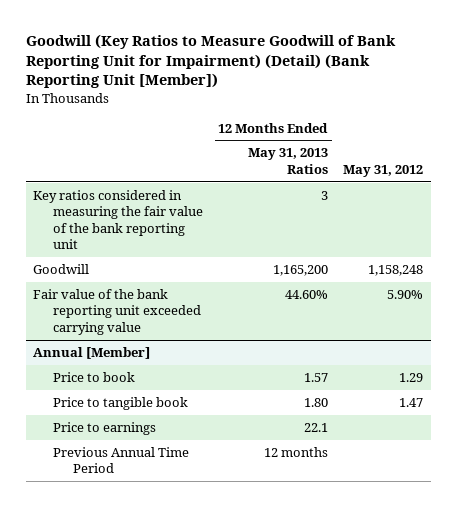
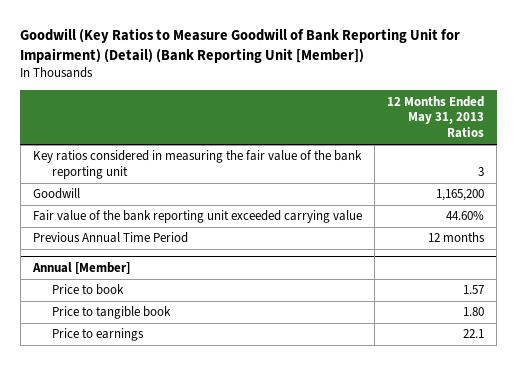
- | 12 Months Ended May 31, 2013 Ratios | May 31, 2012
+ | 12 Months Ended May 31, 2013 Ratios
+ Previous Annual Time Period | 12 months
@ Annual [Member]
- Previous Annual Time Period | 12 months |

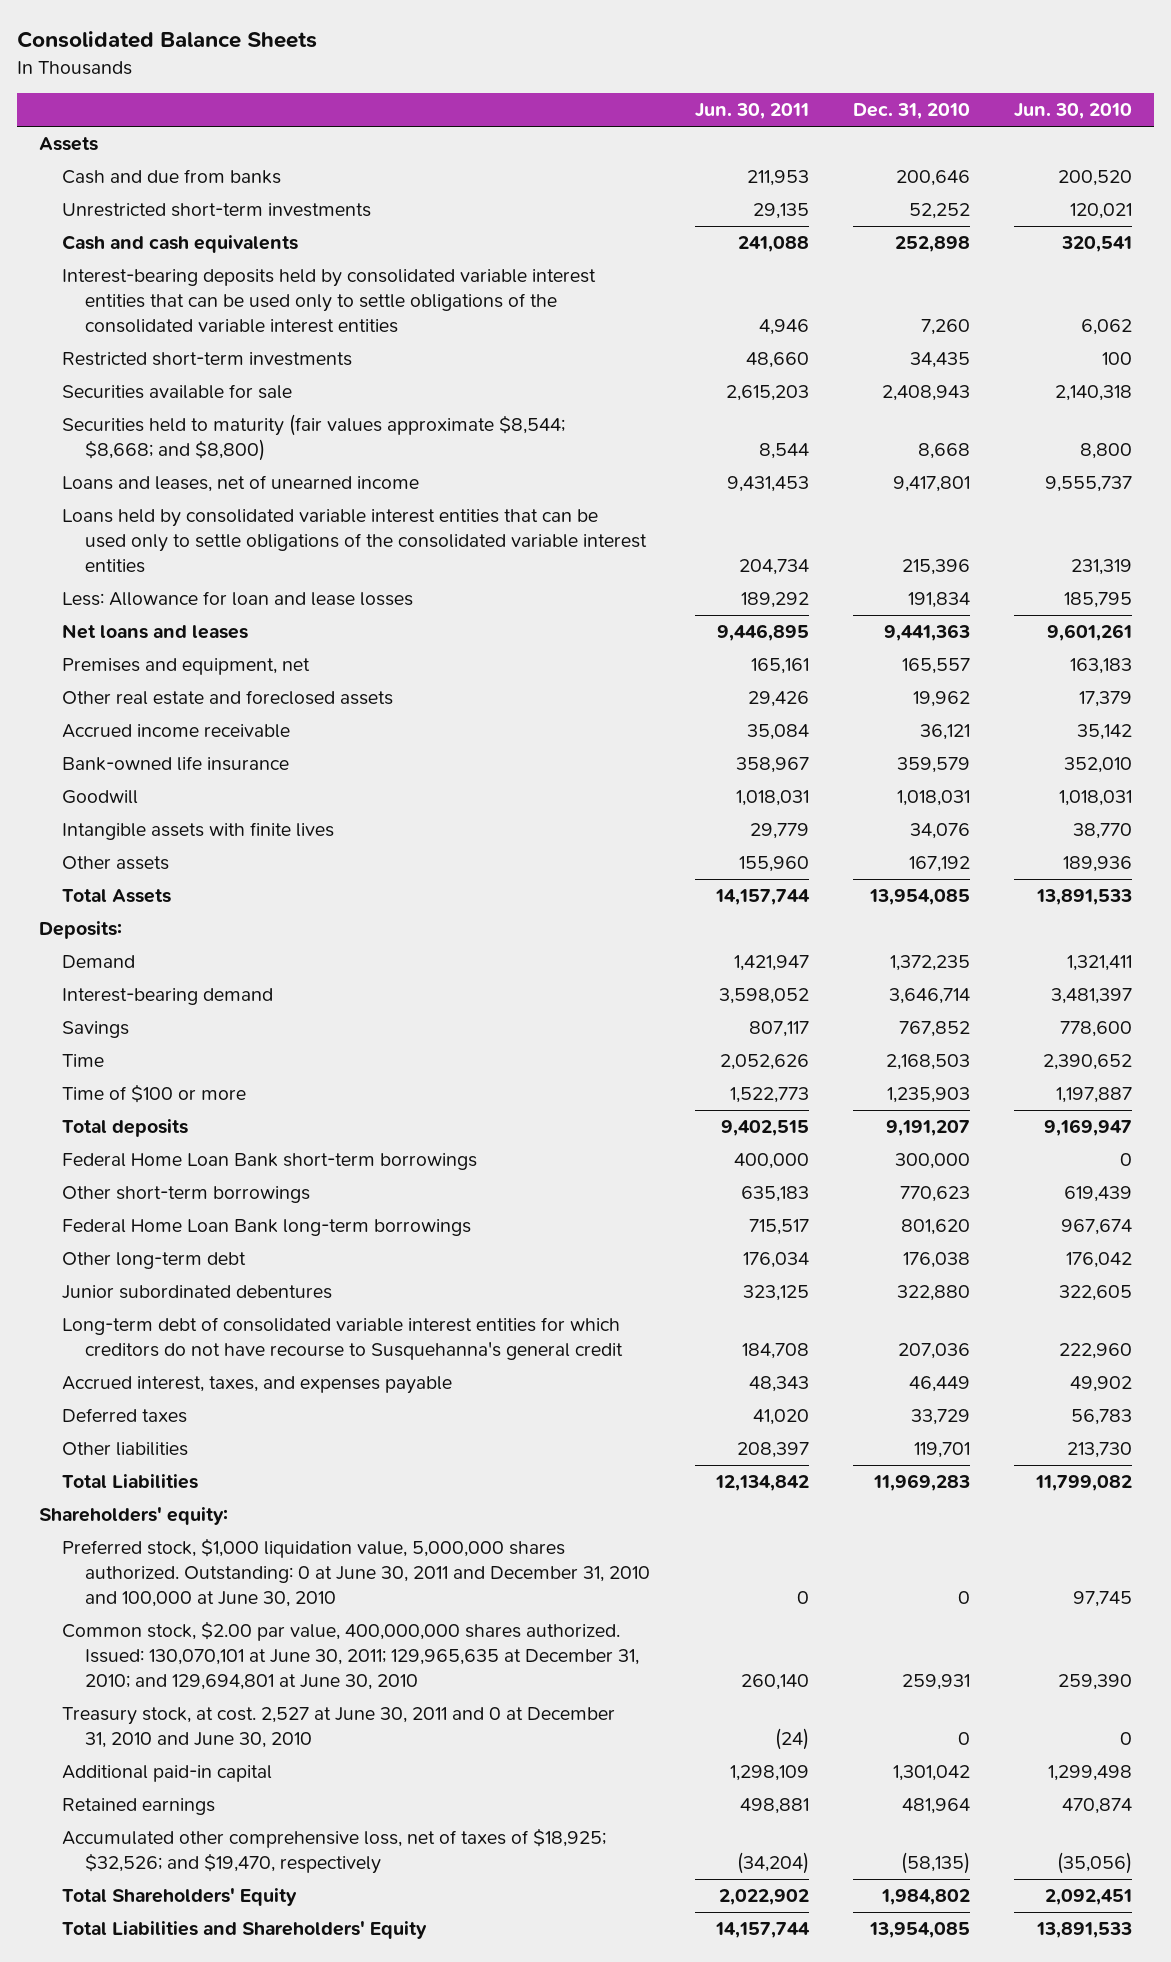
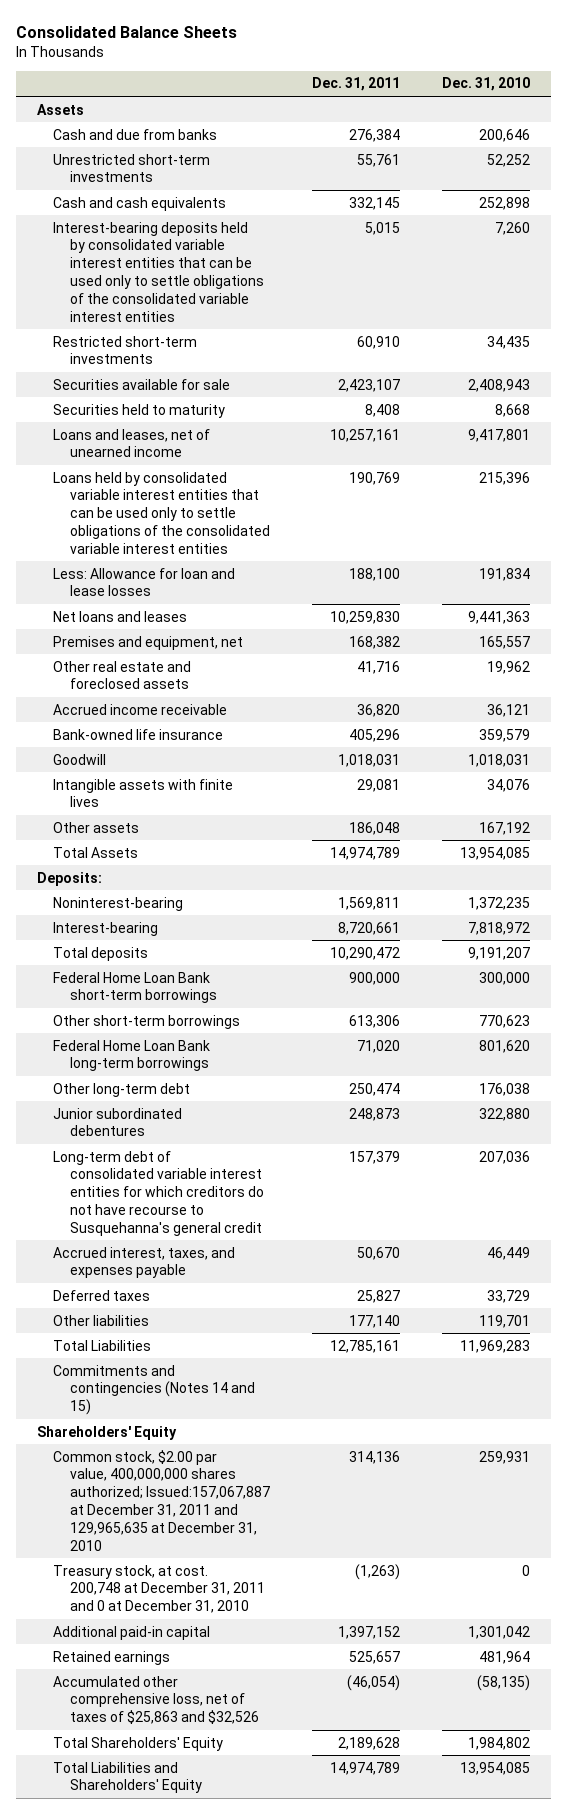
- | Jun. 30, 2011 | Dec. 31, 2010 | Jun. 30, 2010
+ | Dec. 31, 2011 | Dec. 31, 2010
- Securities held to maturity (fair values approximate $8,544; $8,668; and $8,800) | 8,544 | 8,668 | 8,800
+ Securities held to maturity | 8,408 | 8,668
- Demand | 1,421,947 | 1,372,235 | 1,321,411
- Interest-bearing demand | 3,598,052 | 3,646,714 | 3,481,397
- Savings | 807,117 | 767,852 | 778,600
- Time | 2,052,626 | 2,168,503 | 2,390,652
- Time of $100 or more | 1,522,773 | 1,235,903 | 1,197,887
+ Noninterest-bearing | 1,569,811 | 1,372,235
+ Interest-bearing | 8,720,661 | 7,818,972
- Shareholders' equity:
- Preferred stock, $1,000 liquidation value, 5,000,000 shares authorized. Outstanding: 0 at June 30, 2011 and December 31, 2010 and 100,000 at June 30, 2010 | 0 | 0 | 97,745
- Common stock, $2.00 par value, 400,000,000 shares authorized. Issued: 130,070,101 at June 30, 2011; 129,965,635 at December 31, 2010; and 129,694,801 at June 30, 2010 | 260,140 | 259,931 | 259,390
- Treasury stock, at cost. 2,527 at June 30, 2011 and 0 at December 31, 2010 and June 30, 2010 | (24) | 0 | 0
+ Commitments and contingencies (Notes 14 and 15)
+ Shareholders' Equity
+ Common stock, $2.00 par value, 400,000,000 shares authorized; Issued:157,067,887 at December 31, 2011 and 129,965,635 at December 31, 2010 | 314,136 | 259,931
+ Treasury stock, at cost. 200,748 at December 31, 2011 and 0 at December 31, 2010 | (1,263) | 0
- Accumulated other comprehensive loss, net of taxes of $18,925; $32,526; and $19,470, respectively | (34,204) | (58,135) | (35,056)
+ Accumulated other comprehensive loss, net of taxes of $25,863 and $32,526 | (46,054) | (58,135)

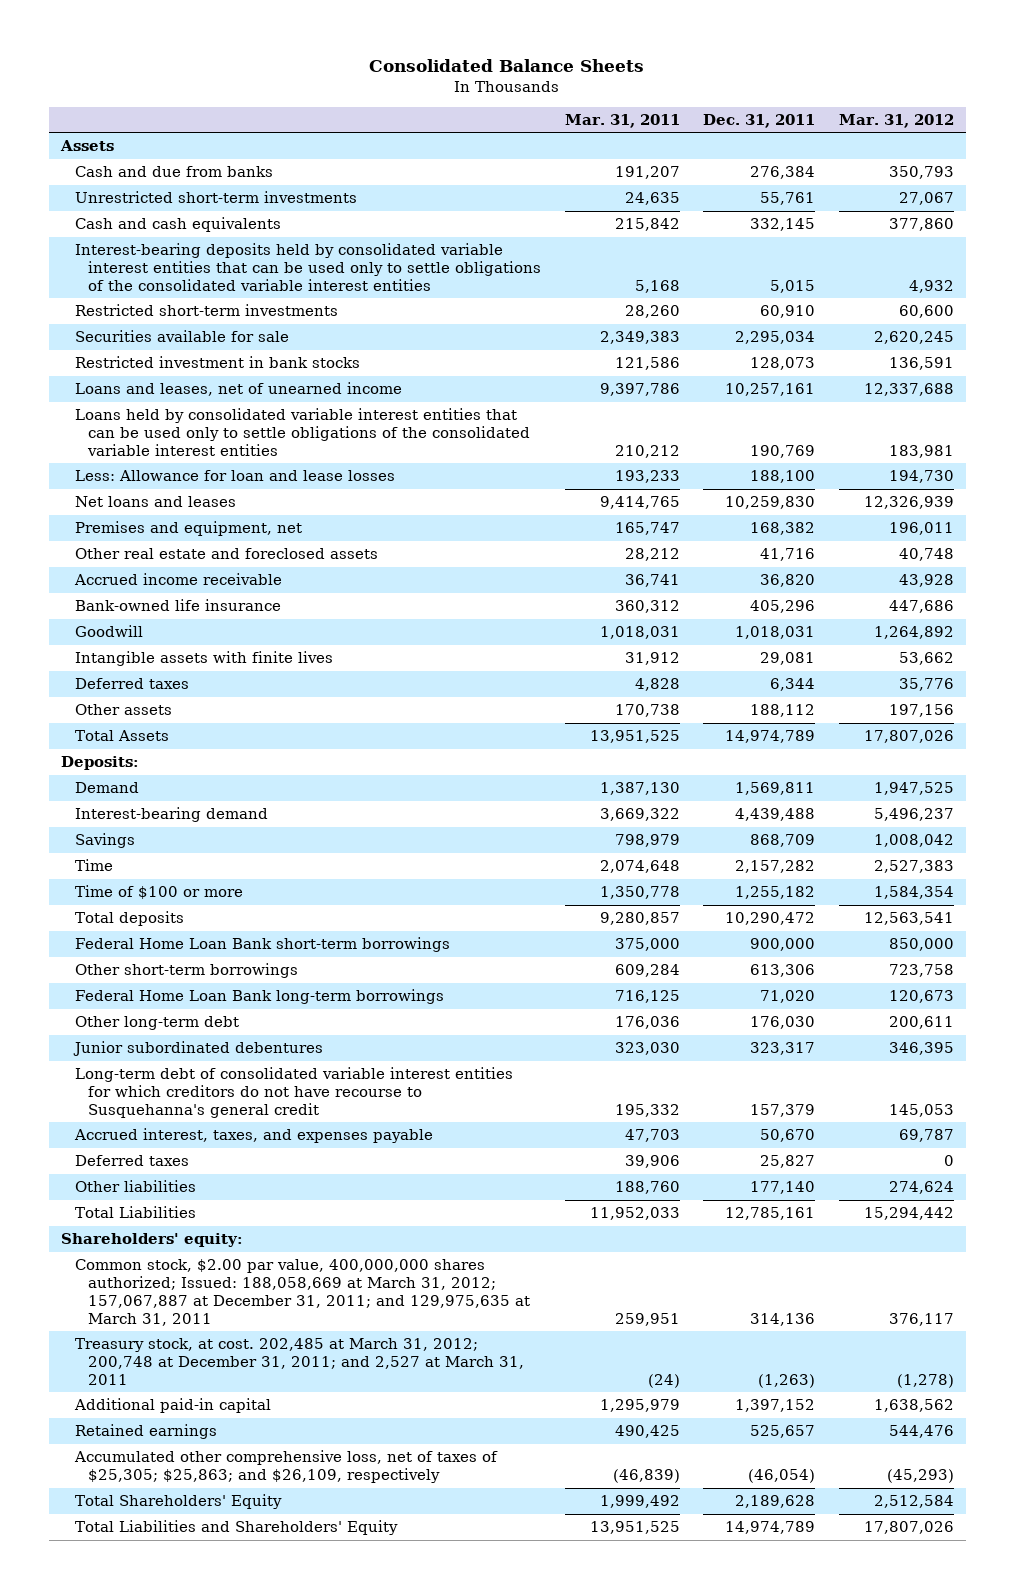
- | Dec. 31, 2011 | Dec. 31, 2010
+ | Mar. 31, 2011 | Dec. 31, 2011 | Mar. 31, 2012
- Securities available for sale | 2,423,107 | 2,408,943
- Securities held to maturity | 8,408 | 8,668
+ Securities available for sale | 2,349,383 | 2,295,034 | 2,620,245
+ Restricted investment in bank stocks | 121,586 | 128,073 | 136,591
- Other assets | 186,048 | 167,192
+ Deferred taxes | 4,828 | 6,344 | 35,776
+ Other assets | 170,738 | 188,112 | 197,156
- Noninterest-bearing | 1,569,811 | 1,372,235
- Interest-bearing | 8,720,661 | 7,818,972
+ Demand | 1,387,130 | 1,569,811 | 1,947,525
+ Interest-bearing demand | 3,669,322 | 4,439,488 | 5,496,237
+ Savings | 798,979 | 868,709 | 1,008,042
+ Time | 2,074,648 | 2,157,282 | 2,527,383
+ Time of $100 or more | 1,350,778 | 1,255,182 | 1,584,354
- Other long-term debt | 250,474 | 176,038
- Junior subordinated debentures | 248,873 | 322,880
+ Other long-term debt | 176,036 | 176,030 | 200,611
+ Junior subordinated debentures | 323,030 | 323,317 | 346,395
- Commitments and contingencies (Notes 14 and 15)
- Shareholders' Equity
- Common stock, $2.00 par value, 400,000,000 shares authorized; Issued:157,067,887 at December 31, 2011 and 129,965,635 at December 31, 2010 | 314,136 | 259,931
- Treasury stock, at cost. 200,748 at December 31, 2011 and 0 at December 31, 2010 | (1,263) | 0
+ Shareholders' equity:
+ Common stock, $2.00 par value, 400,000,000 shares authorized; Issued: 188,058,669 at March 31, 2012; 157,067,887 at December 31, 2011; and 129,975,635 at March 31, 2011 | 259,951 | 314,136 | 376,117
+ Treasury stock, at cost. 202,485 at March 31, 2012; 200,748 at December 31, 2011; and 2,527 at March 31, 2011 | (24) | (1,263) | (1,278)
- Accumulated other comprehensive loss, net of taxes of $25,863 and $32,526 | (46,054) | (58,135)
+ Accumulated other comprehensive loss, net of taxes of $25,305; $25,863; and $26,109, respectively | (46,839) | (46,054) | (45,293)

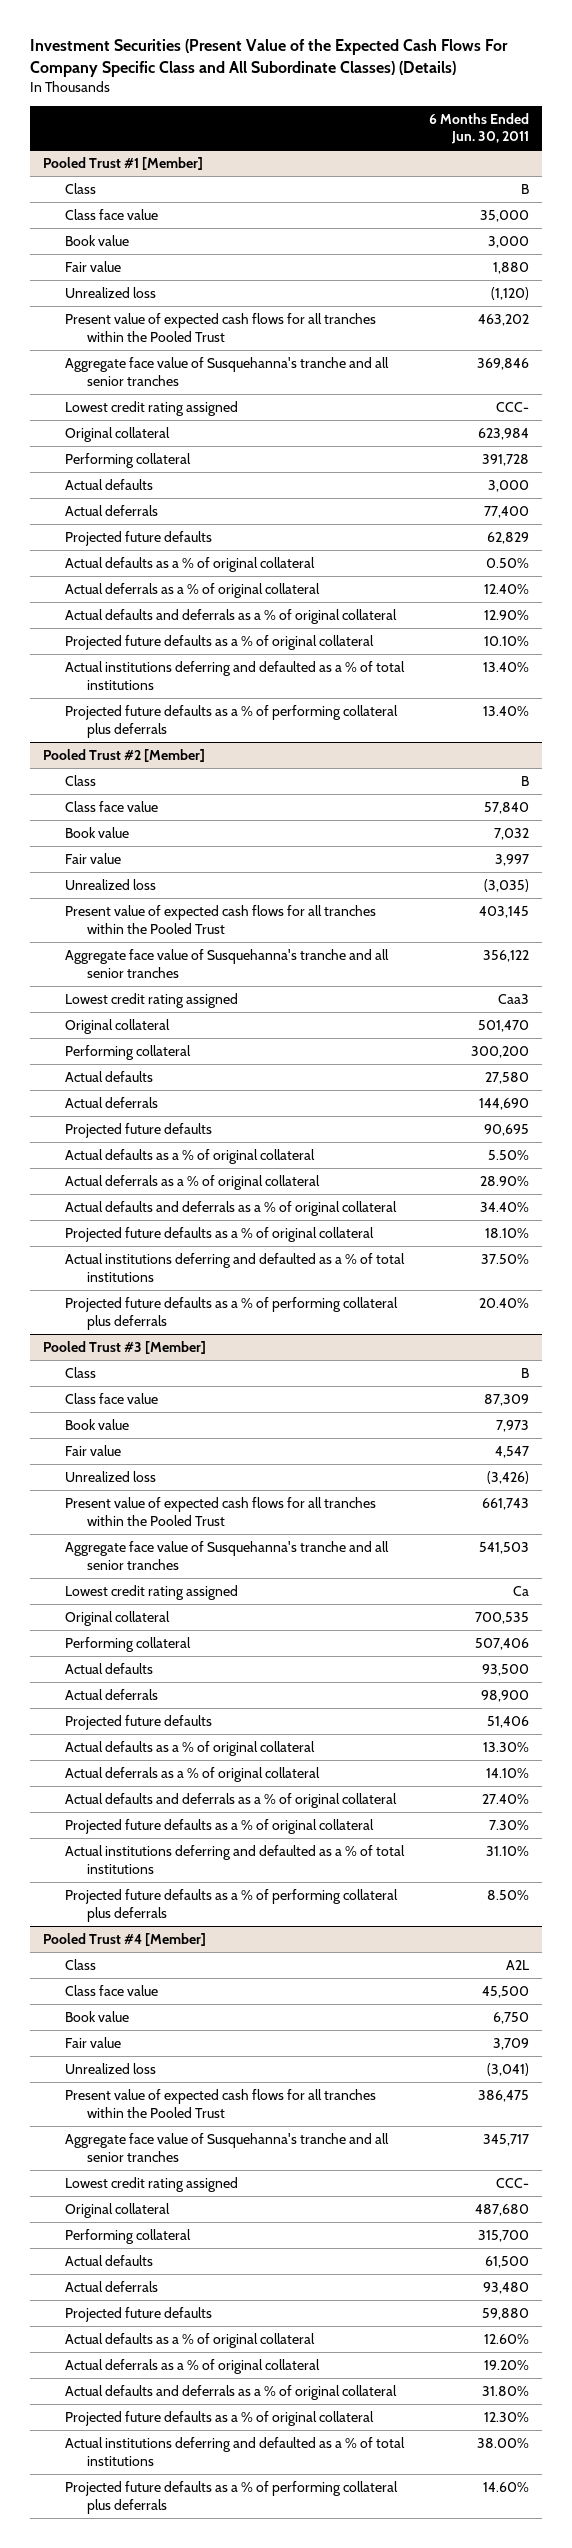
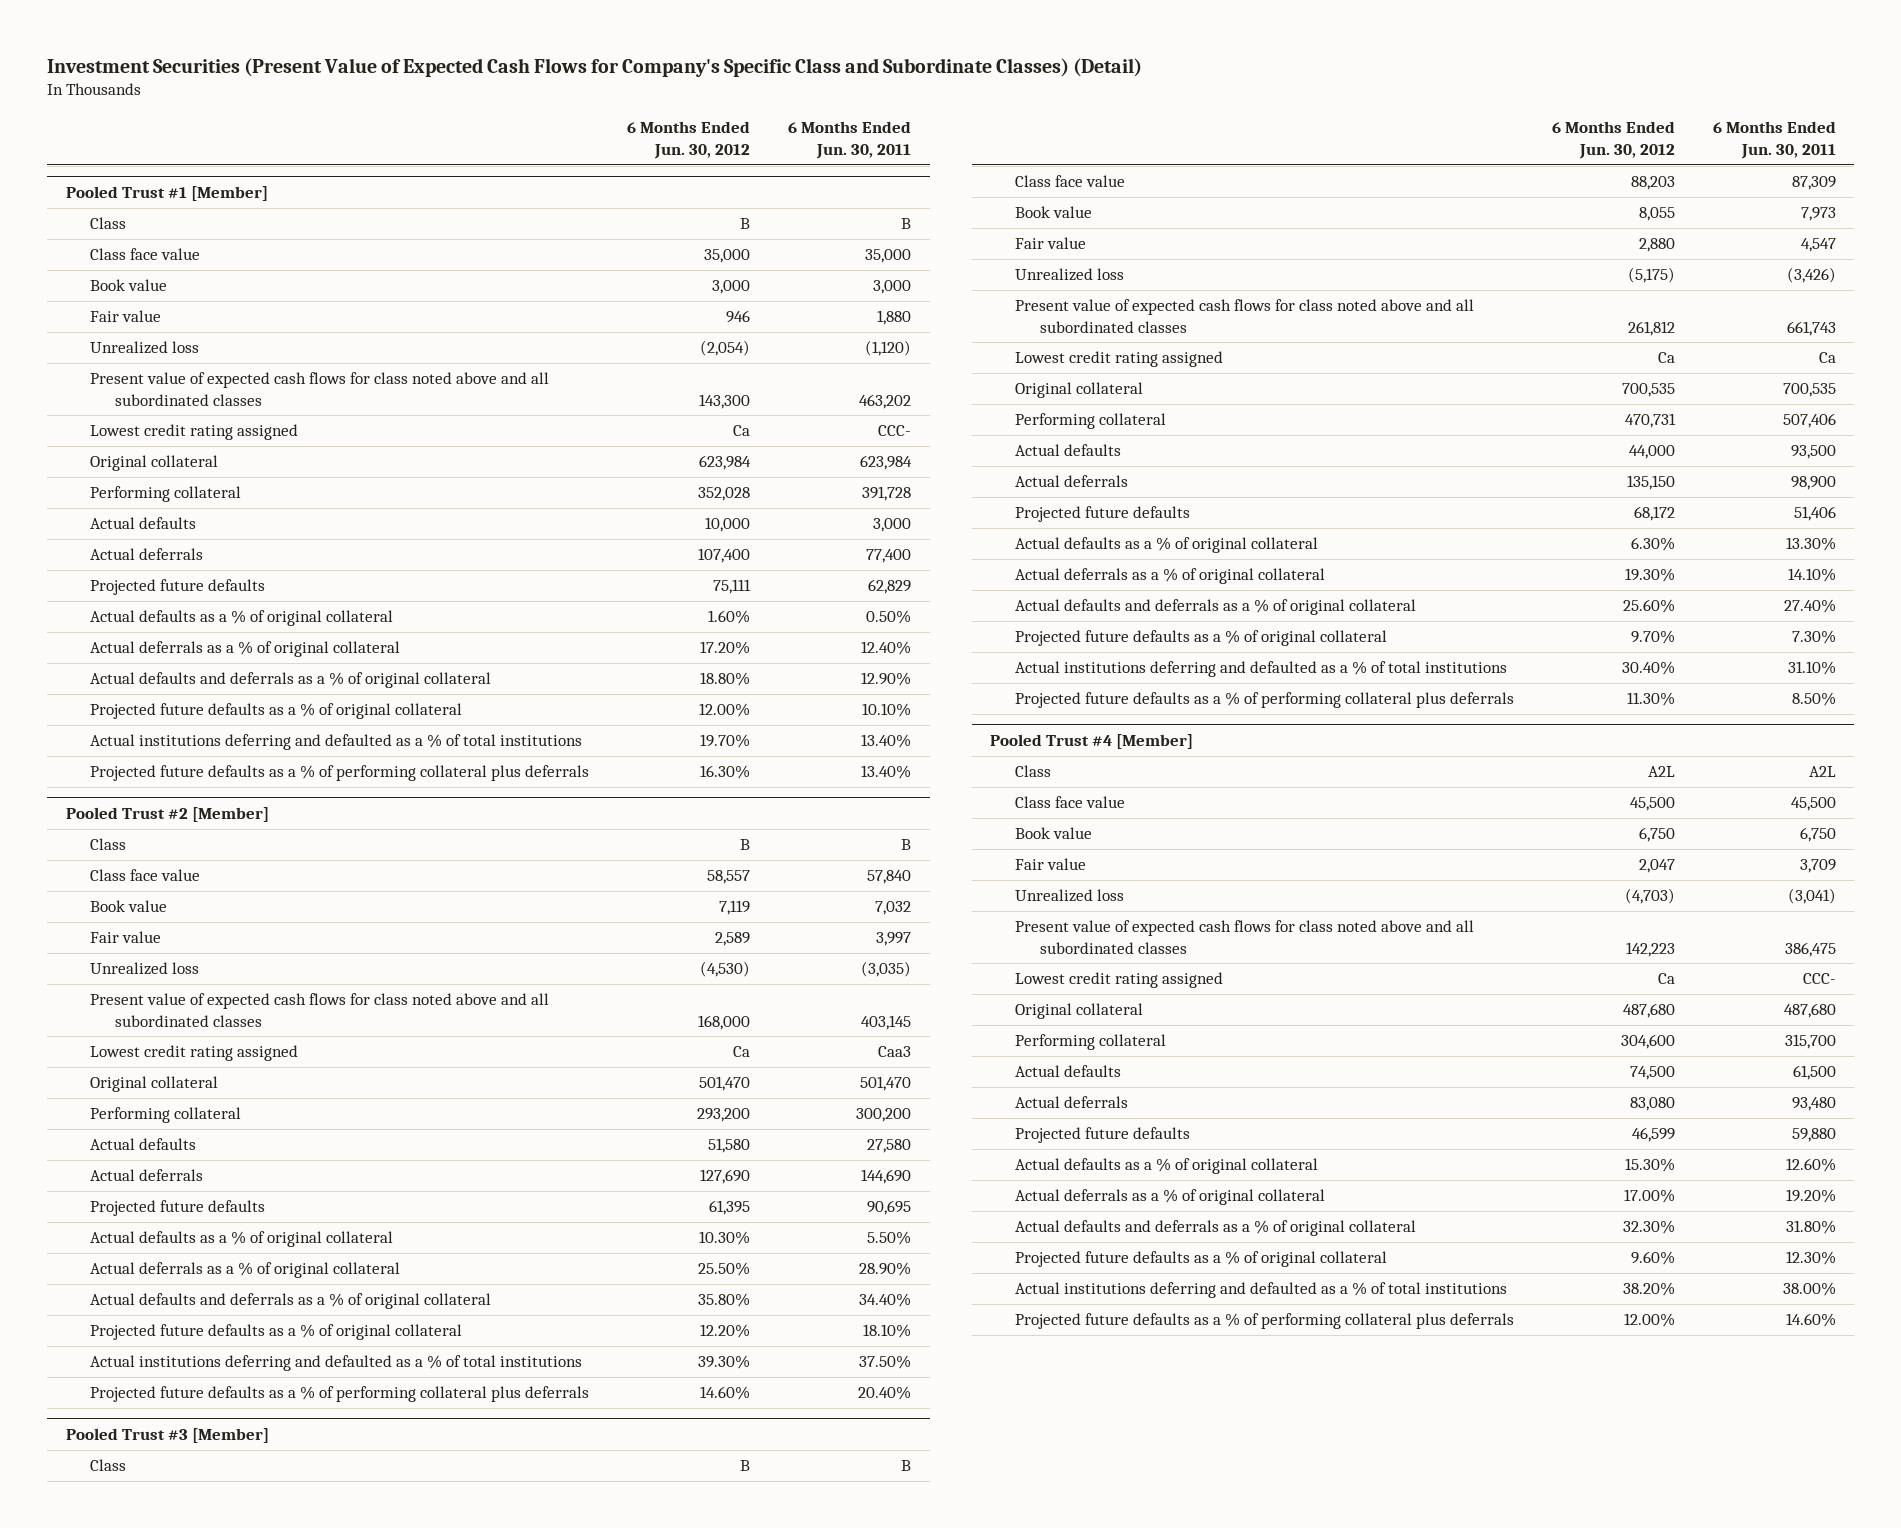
- Investment Securities (Present Value of the Expected Cash Flows For Company Specific Class and All Subordinate Classes) (Details)
+ Investment Securities (Present Value of Expected Cash Flows for Company's Specific Class and Subordinate Classes) (Detail)
- | 6 Months Ended Jun. 30, 2011
+ | 6 Months Ended Jun. 30, 2012 | 6 Months Ended Jun. 30, 2011
@ Pooled Trust #1 [Member]
- Present value of expected cash flows for all tranches within the Pooled Trust | 463,202
- Aggregate face value of Susquehanna's tranche and all senior tranches | 369,846
+ Present value of expected cash flows for class noted above and all subordinated classes | 143,300 | 463,202
@ Pooled Trust #2 [Member]
- Present value of expected cash flows for all tranches within the Pooled Trust | 403,145
- Aggregate face value of Susquehanna's tranche and all senior tranches | 356,122
+ Present value of expected cash flows for class noted above and all subordinated classes | 168,000 | 403,145
@ Pooled Trust #3 [Member]
- Present value of expected cash flows for all tranches within the Pooled Trust | 661,743
- Aggregate face value of Susquehanna's tranche and all senior tranches | 541,503
+ Present value of expected cash flows for class noted above and all subordinated classes | 261,812 | 661,743
@ Pooled Trust #4 [Member]
- Present value of expected cash flows for all tranches within the Pooled Trust | 386,475
- Aggregate face value of Susquehanna's tranche and all senior tranches | 345,717
+ Present value of expected cash flows for class noted above and all subordinated classes | 142,223 | 386,475

